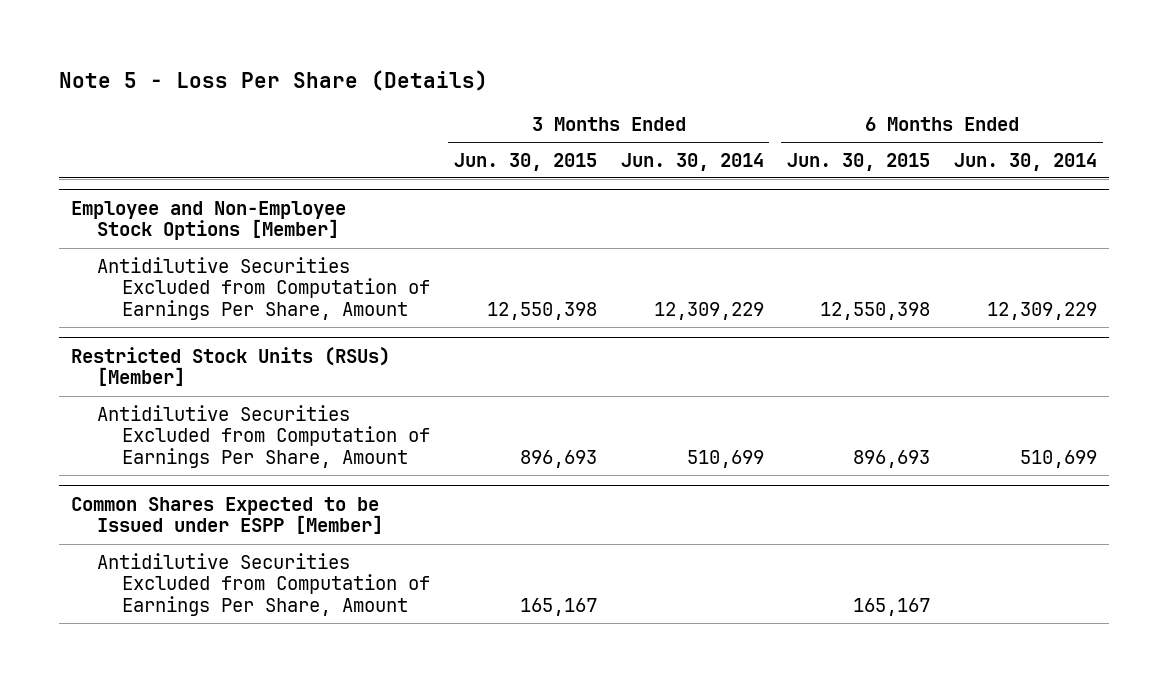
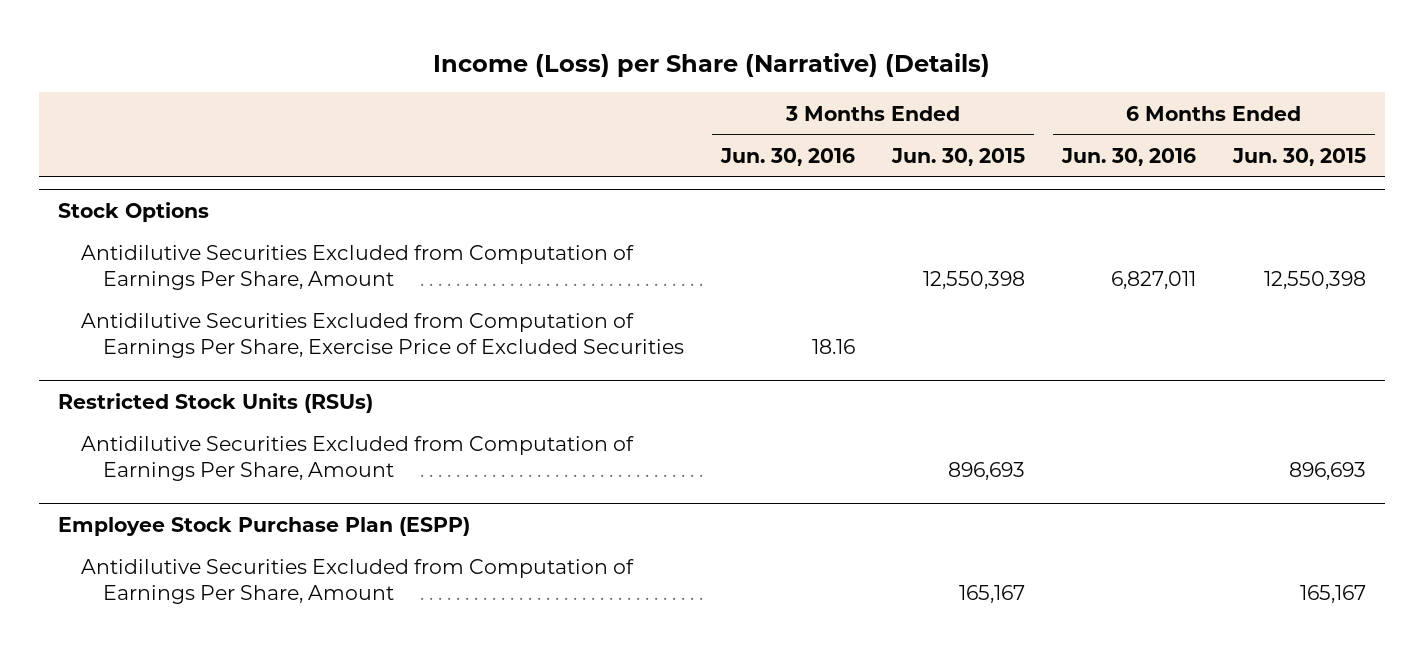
- Note 5 - Loss Per Share (Details)
+ Income (Loss) per Share (Narrative) (Details)
- | 3 Months Ended Jun. 30, 2015 | 3 Months Ended Jun. 30, 2014 | 6 Months Ended Jun. 30, 2015 | 6 Months Ended Jun. 30, 2014
+ | 3 Months Ended Jun. 30, 2016 | 3 Months Ended Jun. 30, 2015 | 6 Months Ended Jun. 30, 2016 | 6 Months Ended Jun. 30, 2015
- Employee and Non-Employee Stock Options [Member]
+ Stock Options
- Restricted Stock Units (RSUs) [Member]
+ Antidilutive Securities Excluded from Computation of Earnings Per Share, Exercise Price of Excluded Securities | 18.16 | | |
+ Restricted Stock Units (RSUs)
- Common Shares Expected to be Issued under ESPP [Member]
+ Employee Stock Purchase Plan (ESPP)

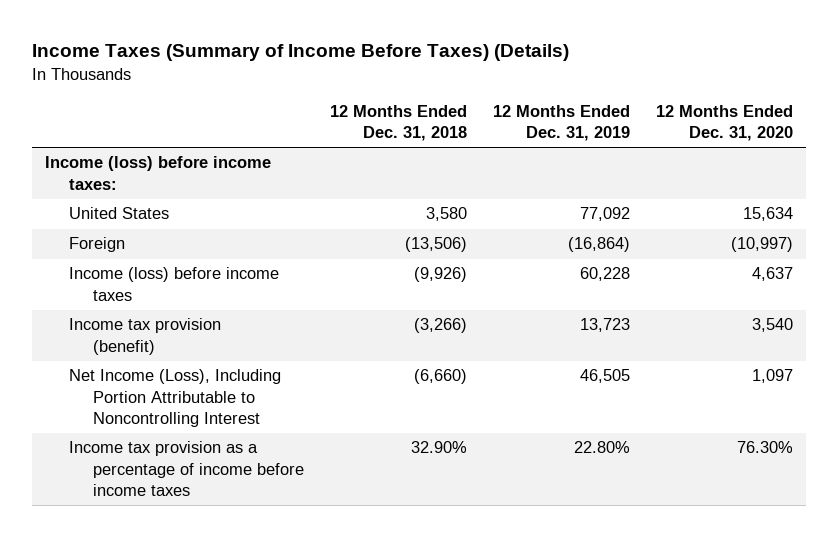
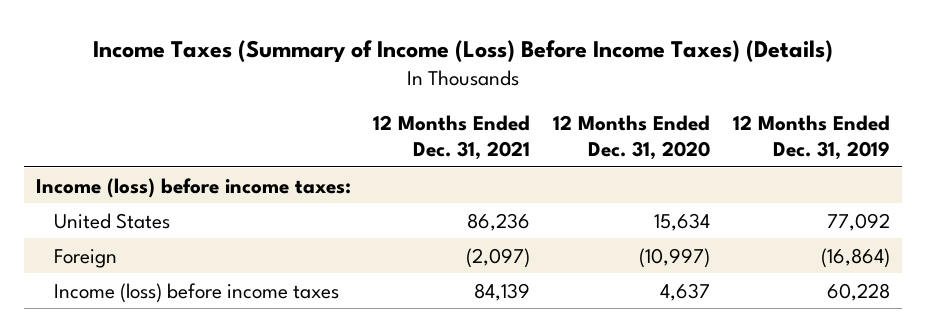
- Income Taxes (Summary of Income Before Taxes) (Details)
+ Income Taxes (Summary of Income (Loss) Before Income Taxes) (Details)
- | 12 Months Ended Dec. 31, 2018 | 12 Months Ended Dec. 31, 2019 | 12 Months Ended Dec. 31, 2020
+ | 12 Months Ended Dec. 31, 2021 | 12 Months Ended Dec. 31, 2020 | 12 Months Ended Dec. 31, 2019
- Income tax provision (benefit) | (3,266) | 13,723 | 3,540
- Net Income (Loss), Including Portion Attributable to Noncontrolling Interest | (6,660) | 46,505 | 1,097
- Income tax provision as a percentage of income before income taxes | 32.90% | 22.80% | 76.30%

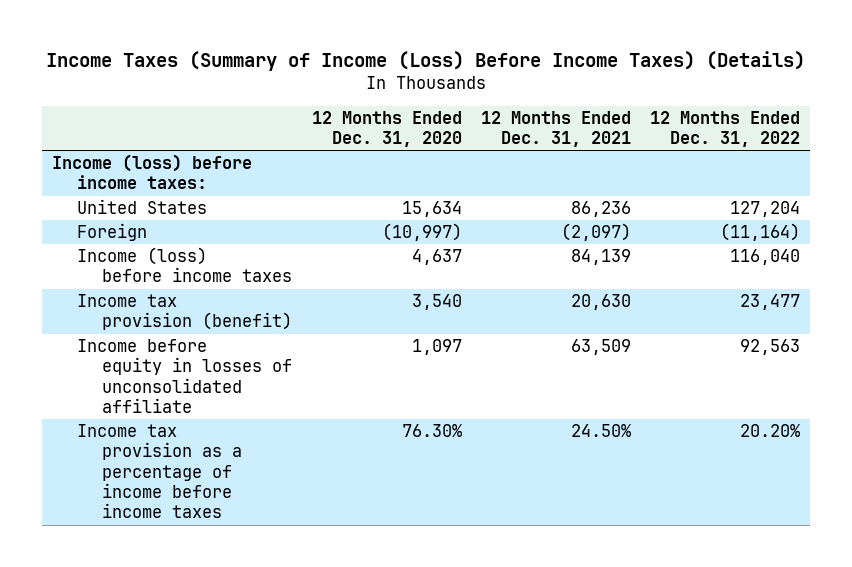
- | 12 Months Ended Dec. 31, 2021 | 12 Months Ended Dec. 31, 2020 | 12 Months Ended Dec. 31, 2019
+ | 12 Months Ended Dec. 31, 2020 | 12 Months Ended Dec. 31, 2021 | 12 Months Ended Dec. 31, 2022
+ Income tax provision (benefit) | 3,540 | 20,630 | 23,477
+ Income before equity in losses of unconsolidated affiliate | 1,097 | 63,509 | 92,563
+ Income tax provision as a percentage of income before income taxes | 76.30% | 24.50% | 20.20%

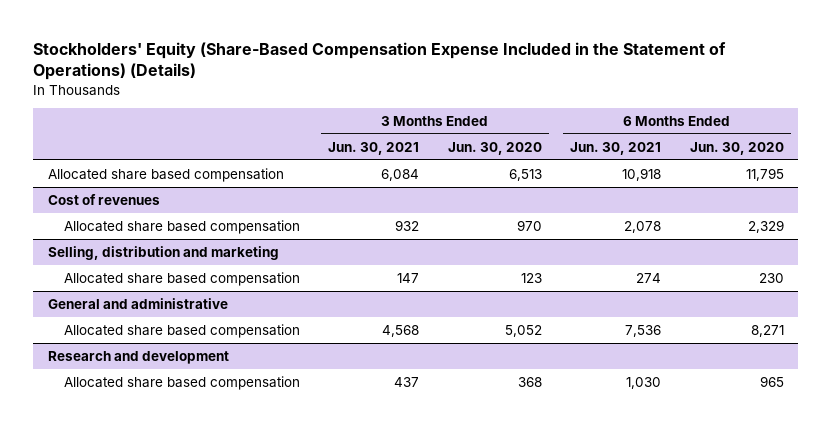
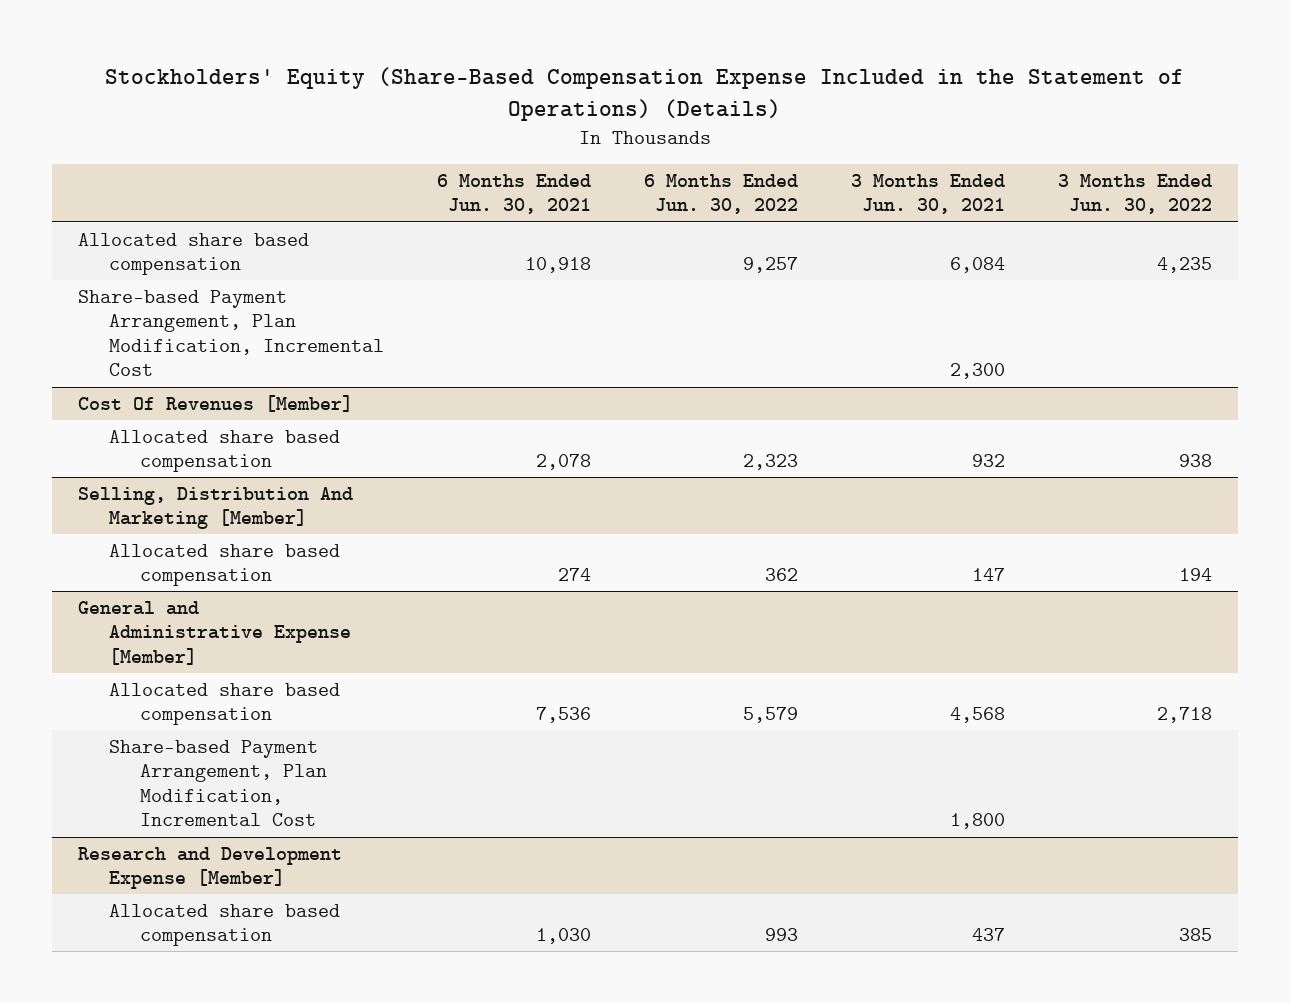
- | 3 Months Ended Jun. 30, 2021 | 3 Months Ended Jun. 30, 2020 | 6 Months Ended Jun. 30, 2021 | 6 Months Ended Jun. 30, 2020
+ | 6 Months Ended Jun. 30, 2021 | 6 Months Ended Jun. 30, 2022 | 3 Months Ended Jun. 30, 2021 | 3 Months Ended Jun. 30, 2022
- Cost of revenues
+ Share-based Payment Arrangement, Plan Modification, Incremental Cost | | | 2,300 |
+ Cost Of Revenues [Member]
- Selling, distribution and marketing
+ Selling, Distribution And Marketing [Member]
- General and administrative
+ General and Administrative Expense [Member]
- Research and development
+ Share-based Payment Arrangement, Plan Modification, Incremental Cost | | | 1,800 |
+ Research and Development Expense [Member]

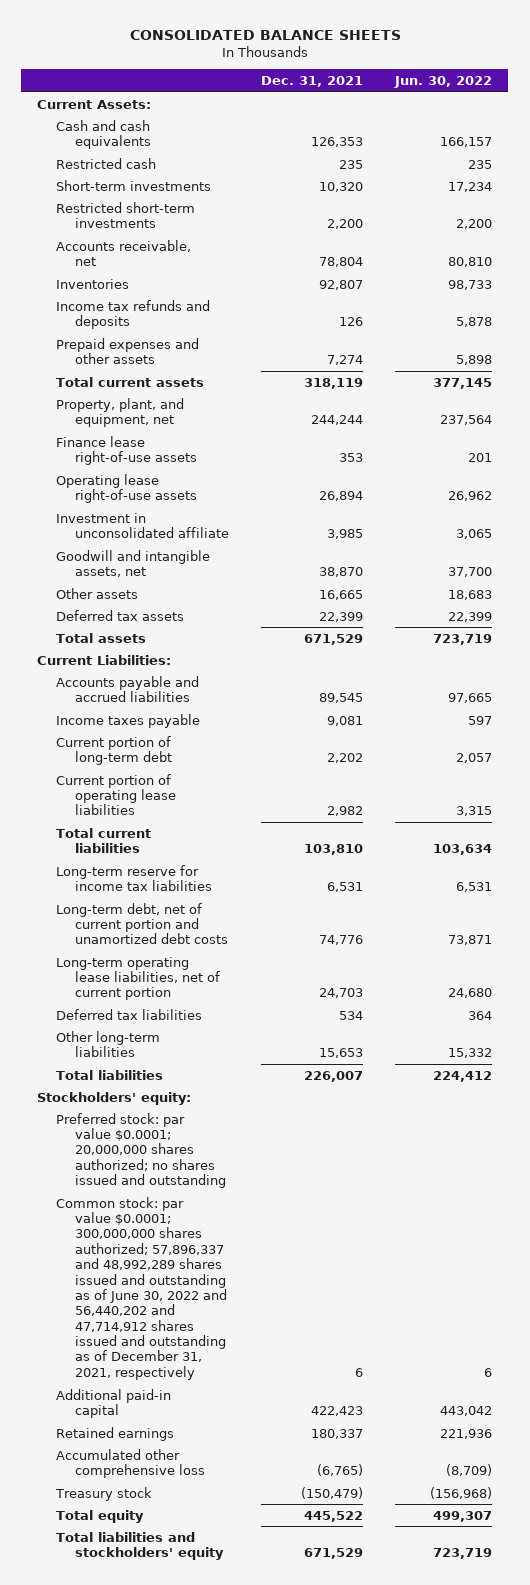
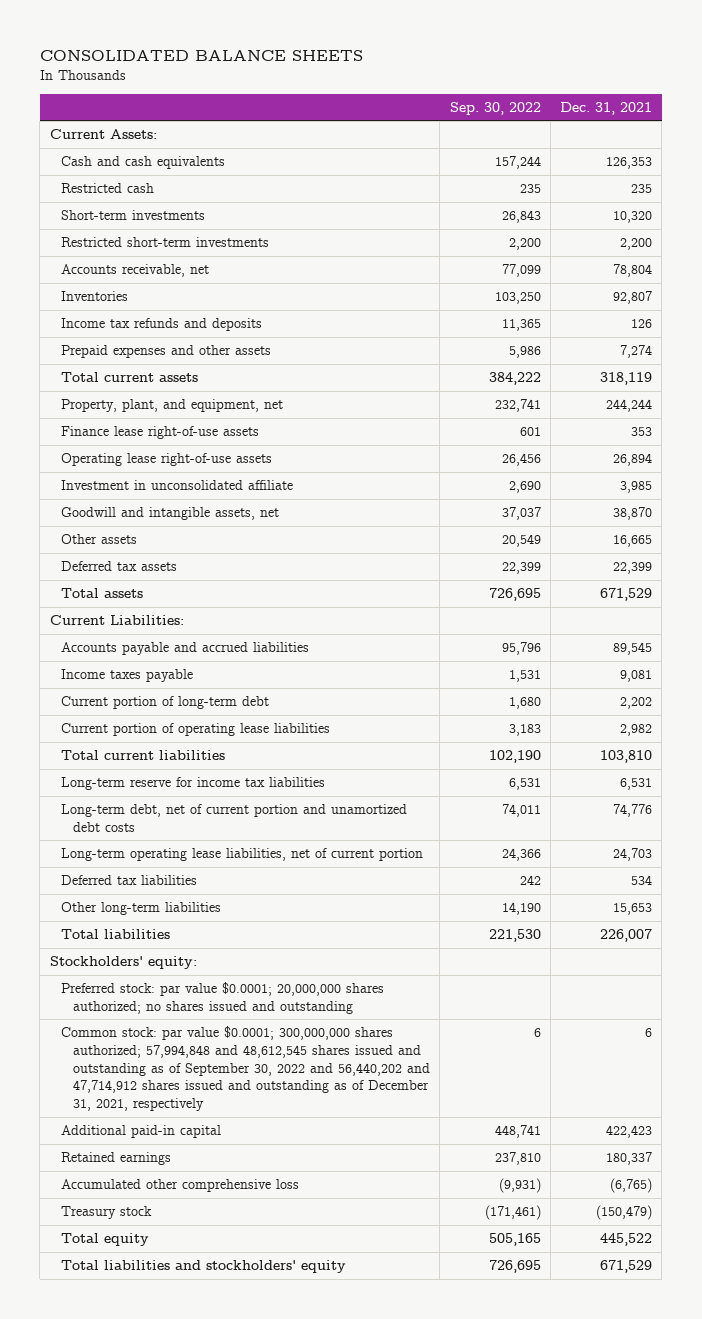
- | Dec. 31, 2021 | Jun. 30, 2022
+ | Sep. 30, 2022 | Dec. 31, 2021
- Common stock: par value $0.0001; 300,000,000 shares authorized; 57,896,337 and 48,992,289 shares issued and outstanding as of June 30, 2022 and 56,440,202 and 47,714,912 shares issued and outstanding as of December 31, 2021, respectively | 6 | 6
+ Common stock: par value $0.0001; 300,000,000 shares authorized; 57,994,848 and 48,612,545 shares issued and outstanding as of September 30, 2022 and 56,440,202 and 47,714,912 shares issued and outstanding as of December 31, 2021, respectively | 6 | 6

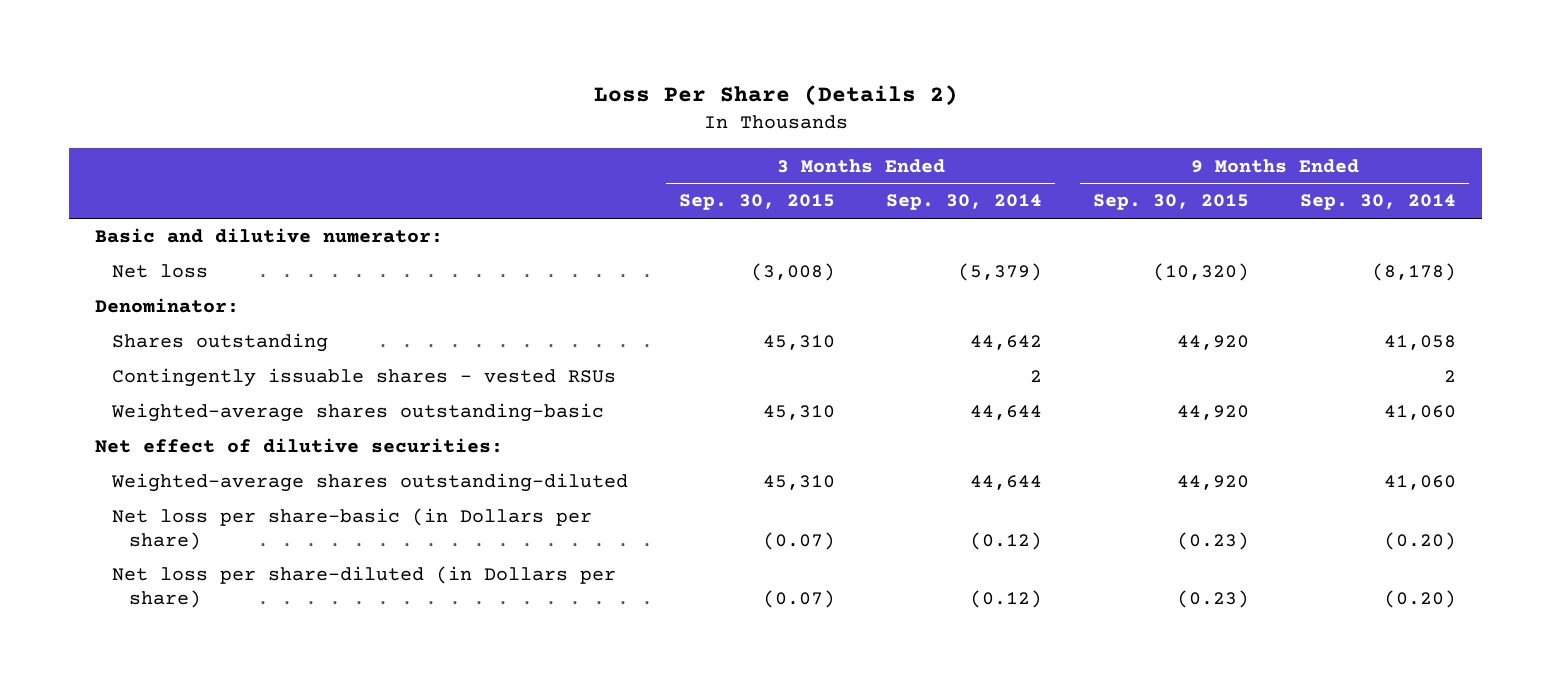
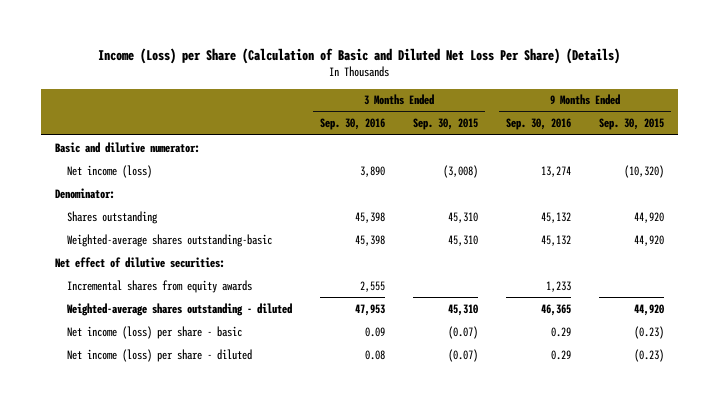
- Loss Per Share (Details 2)
+ Income (Loss) per Share (Calculation of Basic and Diluted Net Loss Per Share) (Details)
- | 3 Months Ended Sep. 30, 2015 | 3 Months Ended Sep. 30, 2014 | 9 Months Ended Sep. 30, 2015 | 9 Months Ended Sep. 30, 2014
+ | 3 Months Ended Sep. 30, 2016 | 3 Months Ended Sep. 30, 2015 | 9 Months Ended Sep. 30, 2016 | 9 Months Ended Sep. 30, 2015
- Net loss | (3,008) | (5,379) | (10,320) | (8,178)
+ Net income (loss) | 3,890 | (3,008) | 13,274 | (10,320)
- Contingently issuable shares - vested RSUs | | 2 | | 2
- Weighted-average shares outstanding-diluted | 45,310 | 44,644 | 44,920 | 41,060
- Net loss per share-basic (in Dollars per share) | (0.07) | (0.12) | (0.23) | (0.20)
- Net loss per share-diluted (in Dollars per share) | (0.07) | (0.12) | (0.23) | (0.20)
+ Incremental shares from equity awards | 2,555 | | 1,233 |
+ Weighted-average shares outstanding - diluted | 47,953 | 45,310 | 46,365 | 44,920
+ Net income (loss) per share - basic | 0.09 | (0.07) | 0.29 | (0.23)
+ Net income (loss) per share - diluted | 0.08 | (0.07) | 0.29 | (0.23)

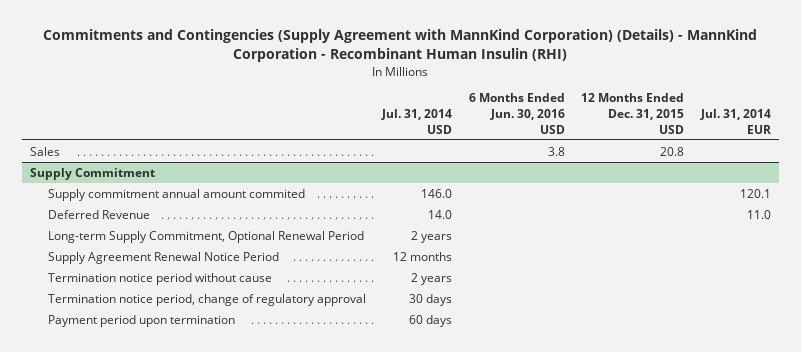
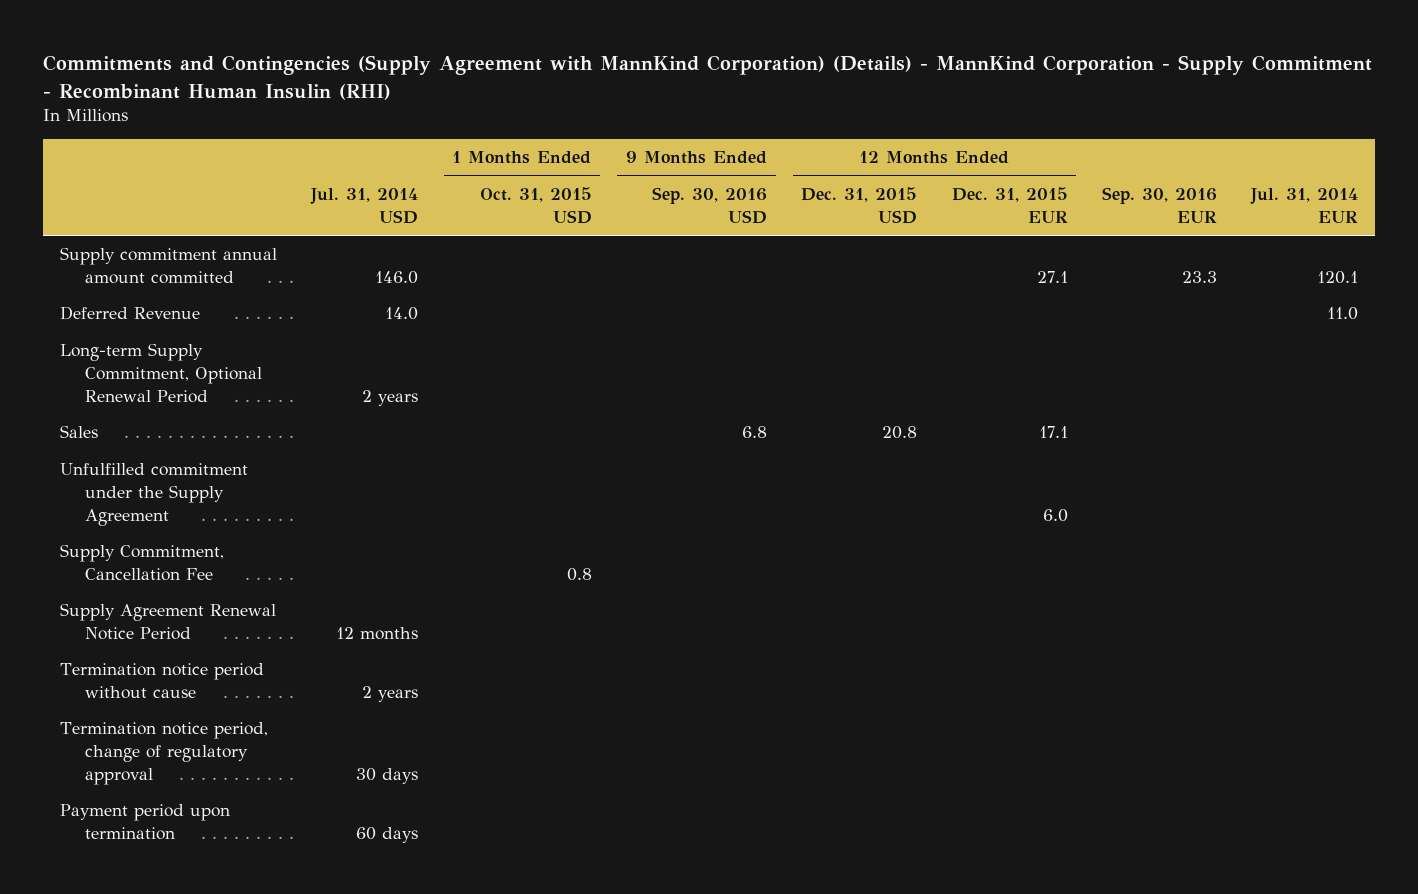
- Commitments and Contingencies (Supply Agreement with MannKind Corporation) (Details) - MannKind Corporation - Recombinant Human Insulin (RHI)
+ Commitments and Contingencies (Supply Agreement with MannKind Corporation) (Details) - MannKind Corporation - Supply Commitment - Recombinant Human Insulin (RHI)
- | Jul. 31, 2014 USD | 6 Months Ended Jun. 30, 2016 USD | 12 Months Ended Dec. 31, 2015 USD | Jul. 31, 2014 EUR
+ | Jul. 31, 2014 USD | 1 Months Ended Oct. 31, 2015 USD | 9 Months Ended Sep. 30, 2016 USD | 12 Months Ended Dec. 31, 2015 USD | 12 Months Ended Dec. 31, 2015 EUR | Sep. 30, 2016 EUR | Jul. 31, 2014 EUR
- Supply Commitment
- Supply commitment annual amount commited | 146.0 | | | 120.1
+ Supply commitment annual amount committed | 146.0 | | | | 27.1 | 23.3 | 120.1
moved down: Sales | | | 6.8 | 20.8 | 17.1 | |
+ Unfulfilled commitment under the Supply Agreement | | | | | 6.0 | |
+ Supply Commitment, Cancellation Fee | | 0.8 | | | | |

